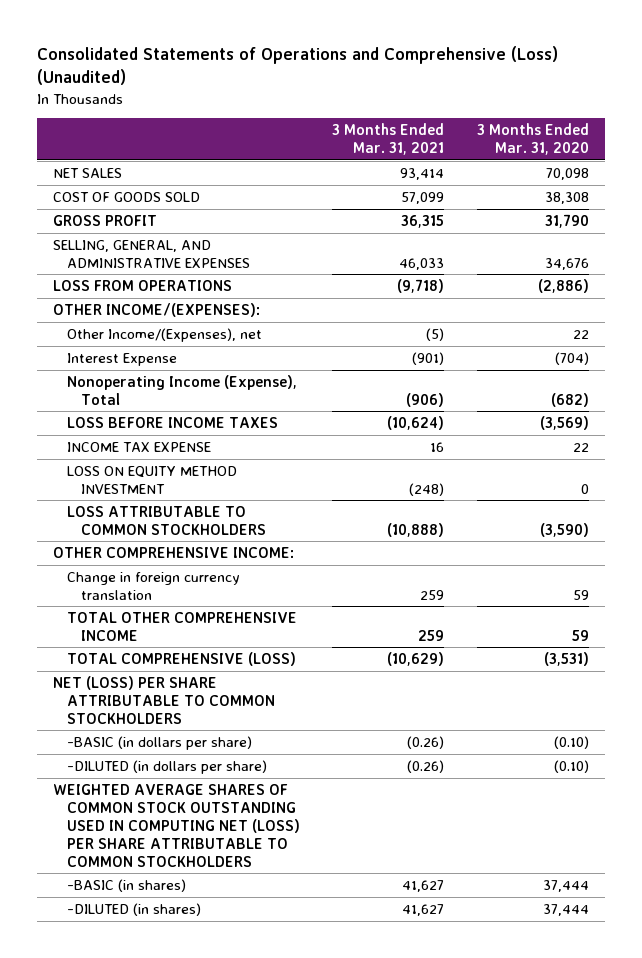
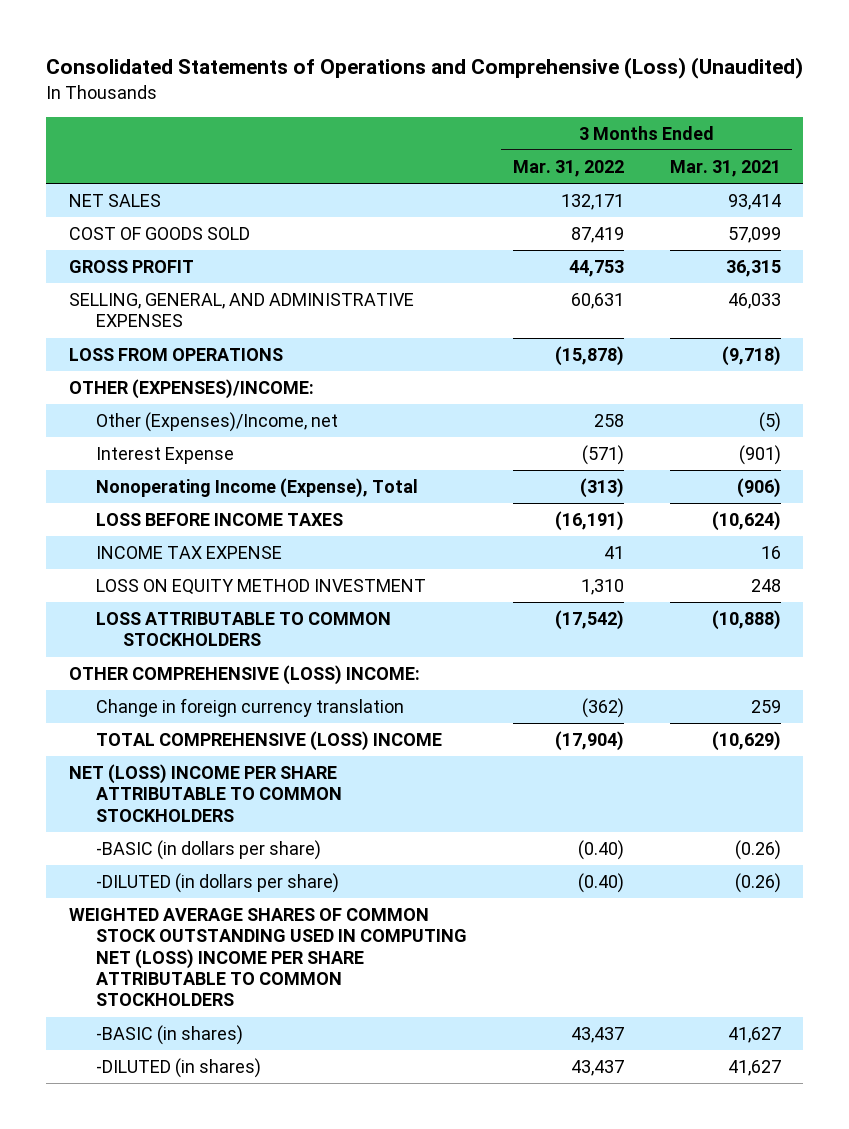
- | 3 Months Ended Mar. 31, 2021 | 3 Months Ended Mar. 31, 2020
+ | 3 Months Ended Mar. 31, 2022 | 3 Months Ended Mar. 31, 2021
- OTHER INCOME/(EXPENSES):
- Other Income/(Expenses), net | (5) | 22
+ OTHER (EXPENSES)/INCOME:
+ Other (Expenses)/Income, net | 258 | (5)
- LOSS ON EQUITY METHOD INVESTMENT | (248) | 0
+ LOSS ON EQUITY METHOD INVESTMENT | 1,310 | 248
- OTHER COMPREHENSIVE INCOME:
+ OTHER COMPREHENSIVE (LOSS) INCOME:
- TOTAL OTHER COMPREHENSIVE INCOME | 259 | 59
- TOTAL COMPREHENSIVE (LOSS) | (10,629) | (3,531)
- NET (LOSS) PER SHARE ATTRIBUTABLE TO COMMON STOCKHOLDERS
+ TOTAL COMPREHENSIVE (LOSS) INCOME | (17,904) | (10,629)
+ NET (LOSS) INCOME PER SHARE ATTRIBUTABLE TO COMMON STOCKHOLDERS
- WEIGHTED AVERAGE SHARES OF COMMON STOCK OUTSTANDING USED IN COMPUTING NET (LOSS) PER SHARE ATTRIBUTABLE TO COMMON STOCKHOLDERS
+ WEIGHTED AVERAGE SHARES OF COMMON STOCK OUTSTANDING USED IN COMPUTING NET (LOSS) INCOME PER SHARE ATTRIBUTABLE TO COMMON STOCKHOLDERS

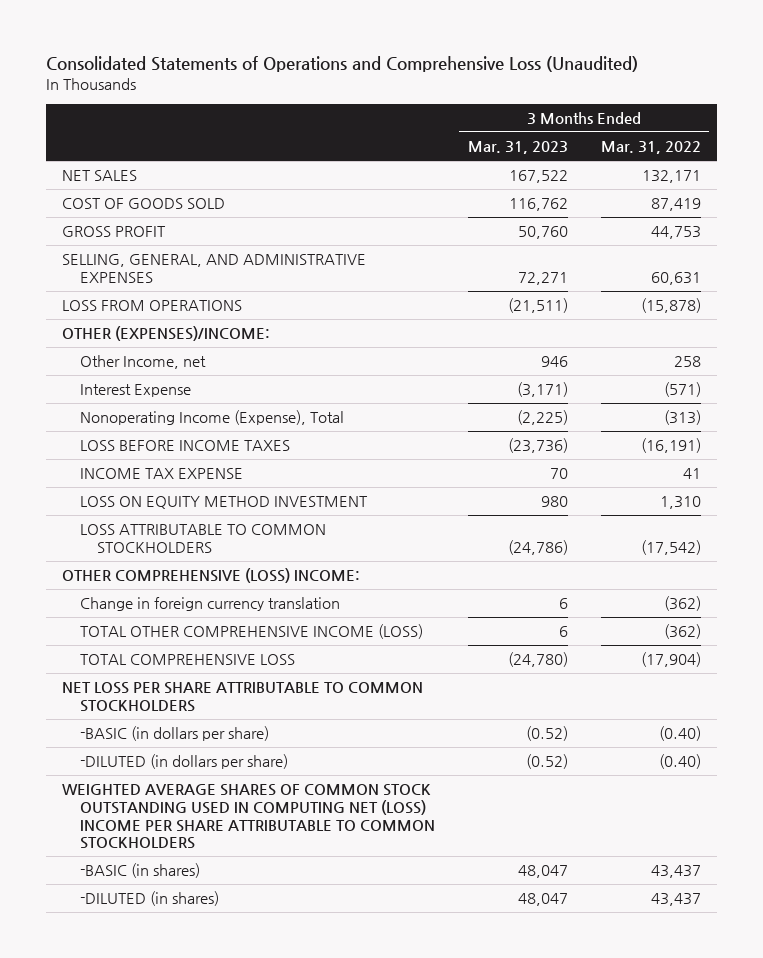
- Consolidated Statements of Operations and Comprehensive (Loss) (Unaudited)
+ Consolidated Statements of Operations and Comprehensive Loss (Unaudited)
- | 3 Months Ended Mar. 31, 2022 | 3 Months Ended Mar. 31, 2021
+ | 3 Months Ended Mar. 31, 2023 | 3 Months Ended Mar. 31, 2022
- Other (Expenses)/Income, net | 258 | (5)
+ Other Income, net | 946 | 258
- TOTAL COMPREHENSIVE (LOSS) INCOME | (17,904) | (10,629)
- NET (LOSS) INCOME PER SHARE ATTRIBUTABLE TO COMMON STOCKHOLDERS
+ TOTAL OTHER COMPREHENSIVE INCOME (LOSS) | 6 | (362)
+ TOTAL COMPREHENSIVE LOSS | (24,780) | (17,904)
+ NET LOSS PER SHARE ATTRIBUTABLE TO COMMON STOCKHOLDERS

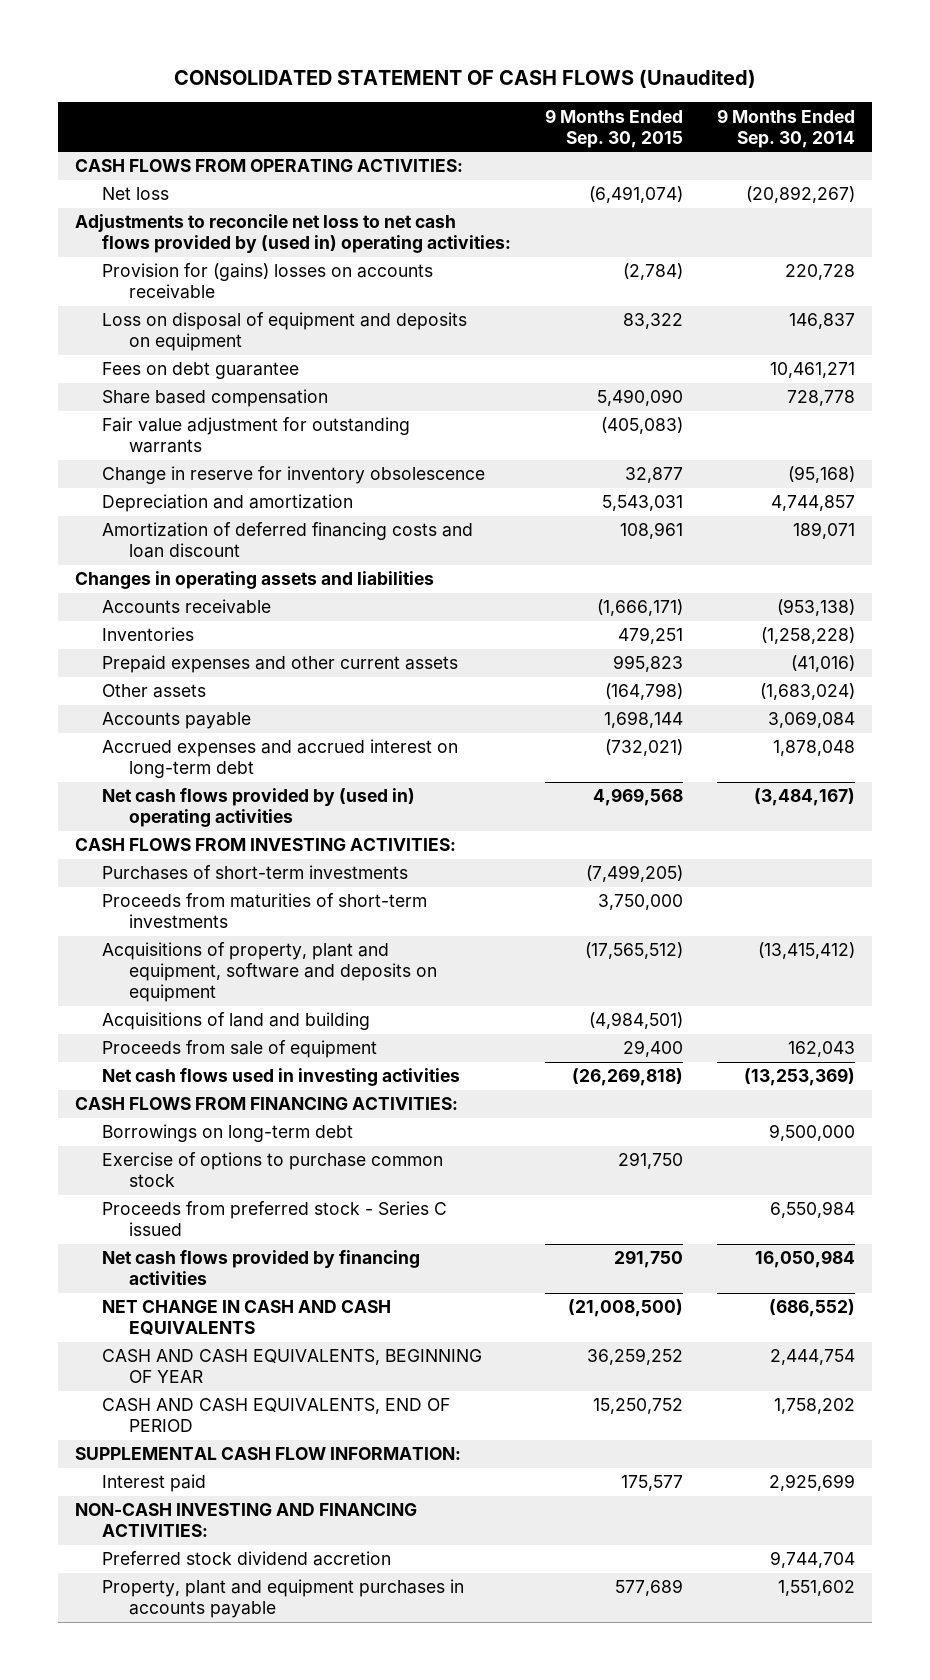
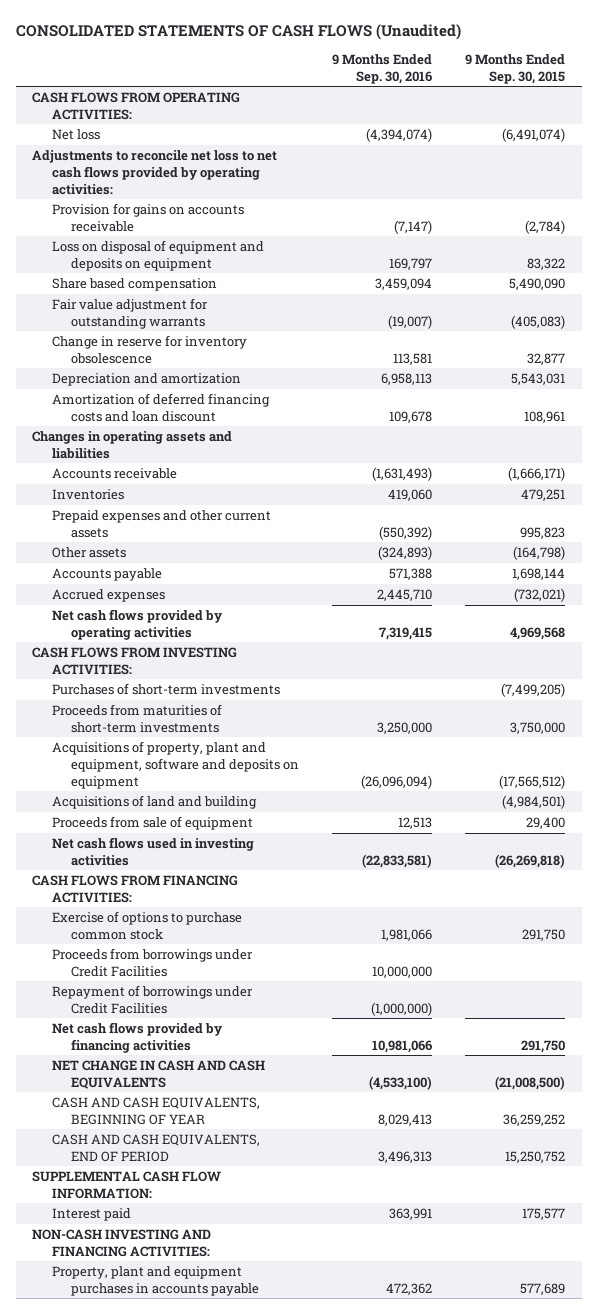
- CONSOLIDATED STATEMENT OF CASH FLOWS (Unaudited)
+ CONSOLIDATED STATEMENTS OF CASH FLOWS (Unaudited)
- | 9 Months Ended Sep. 30, 2015 | 9 Months Ended Sep. 30, 2014
+ | 9 Months Ended Sep. 30, 2016 | 9 Months Ended Sep. 30, 2015
- Adjustments to reconcile net loss to net cash flows provided by (used in) operating activities:
- Provision for (gains) losses on accounts receivable | (2,784) | 220,728
+ Adjustments to reconcile net loss to net cash flows provided by operating activities:
+ Provision for gains on accounts receivable | (7,147) | (2,784)
- Fees on debt guarantee | | 10,461,271
- Accrued expenses and accrued interest on long-term debt | (732,021) | 1,878,048
- Net cash flows provided by (used in) operating activities | 4,969,568 | (3,484,167)
+ Accrued expenses | 2,445,710 | (732,021)
+ Net cash flows provided by operating activities | 7,319,415 | 4,969,568
- Borrowings on long-term debt | | 9,500,000
- Proceeds from preferred stock - Series C issued | | 6,550,984
+ Proceeds from borrowings under Credit Facilities | 10,000,000 |
+ Repayment of borrowings under Credit Facilities | (1,000,000) |
- Preferred stock dividend accretion | | 9,744,704

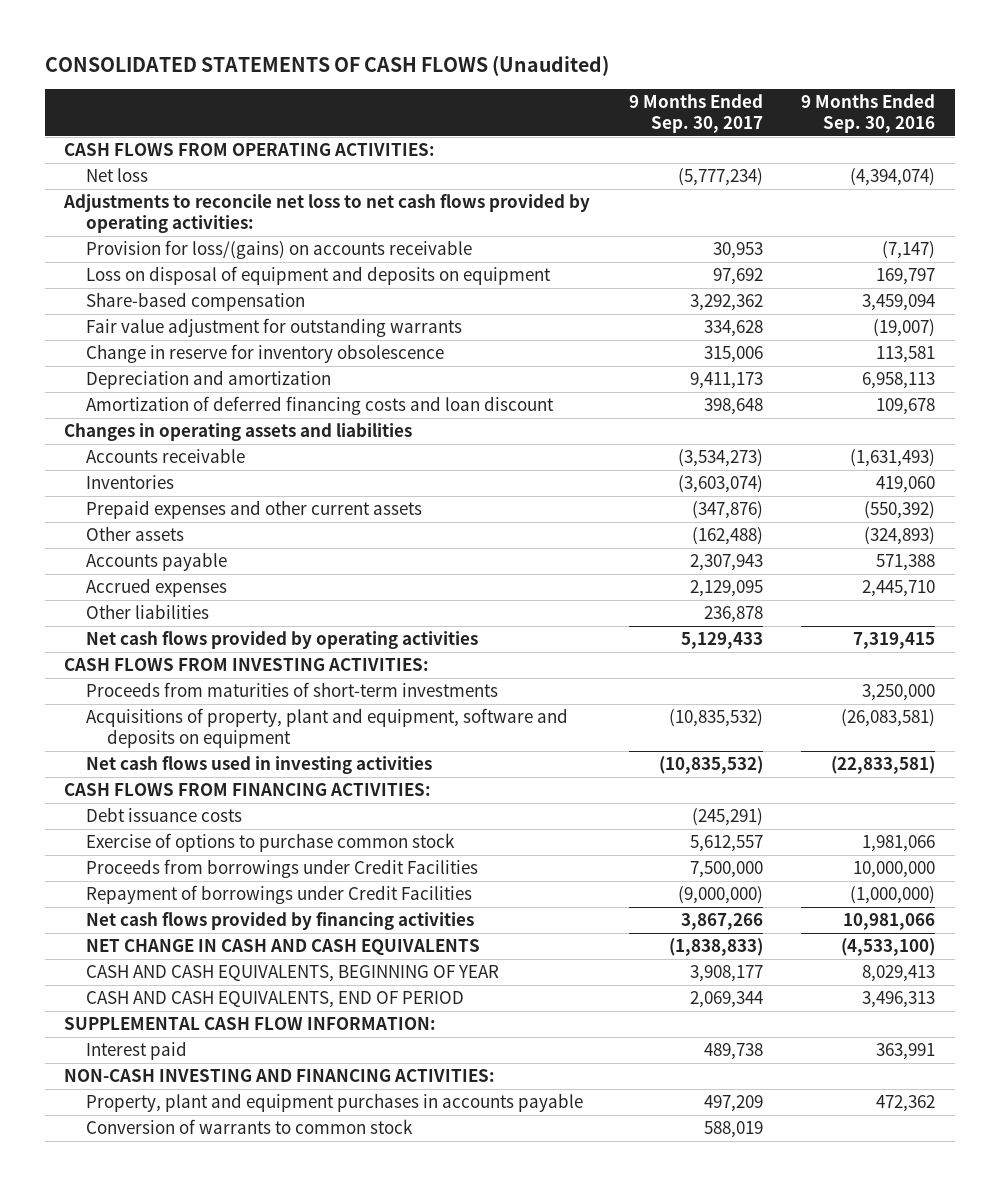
- | 9 Months Ended Sep. 30, 2016 | 9 Months Ended Sep. 30, 2015
+ | 9 Months Ended Sep. 30, 2017 | 9 Months Ended Sep. 30, 2016
- Provision for gains on accounts receivable | (7,147) | (2,784)
+ Provision for loss/(gains) on accounts receivable | 30,953 | (7,147)
- Share based compensation | 3,459,094 | 5,490,090
+ Share-based compensation | 3,292,362 | 3,459,094
+ Other liabilities | 236,878 |
- Purchases of short-term investments | | (7,499,205)
- Acquisitions of property, plant and equipment, software and deposits on equipment | (26,096,094) | (17,565,512)
- Acquisitions of land and building | | (4,984,501)
- Proceeds from sale of equipment | 12,513 | 29,400
+ Acquisitions of property, plant and equipment, software and deposits on equipment | (10,835,532) | (26,083,581)
+ Debt issuance costs | (245,291) |
+ Conversion of warrants to common stock | 588,019 |

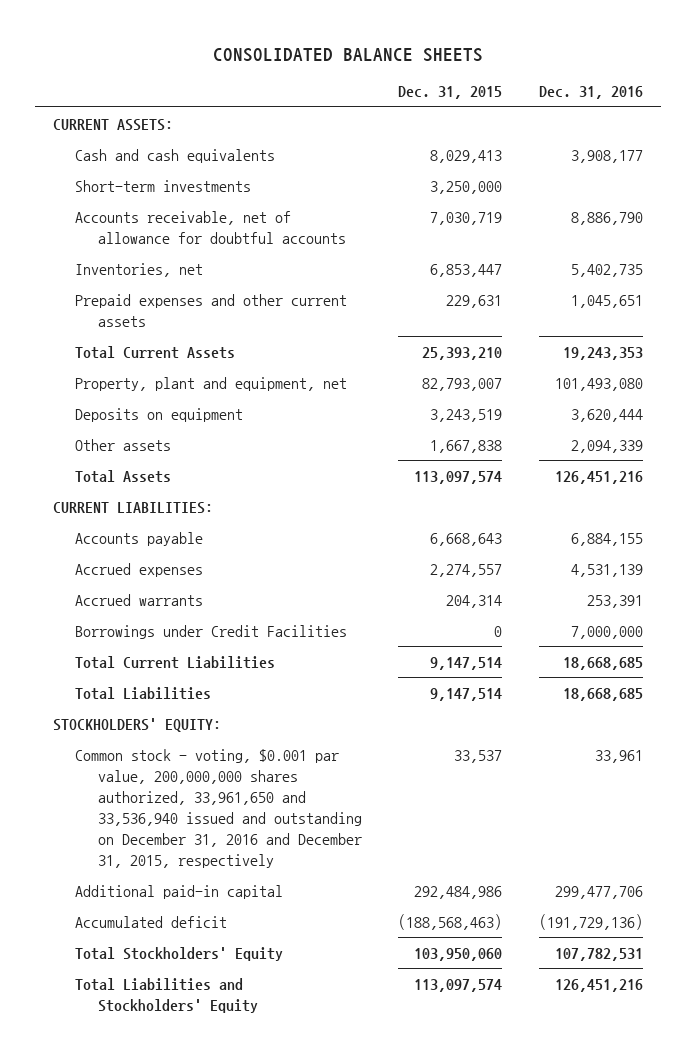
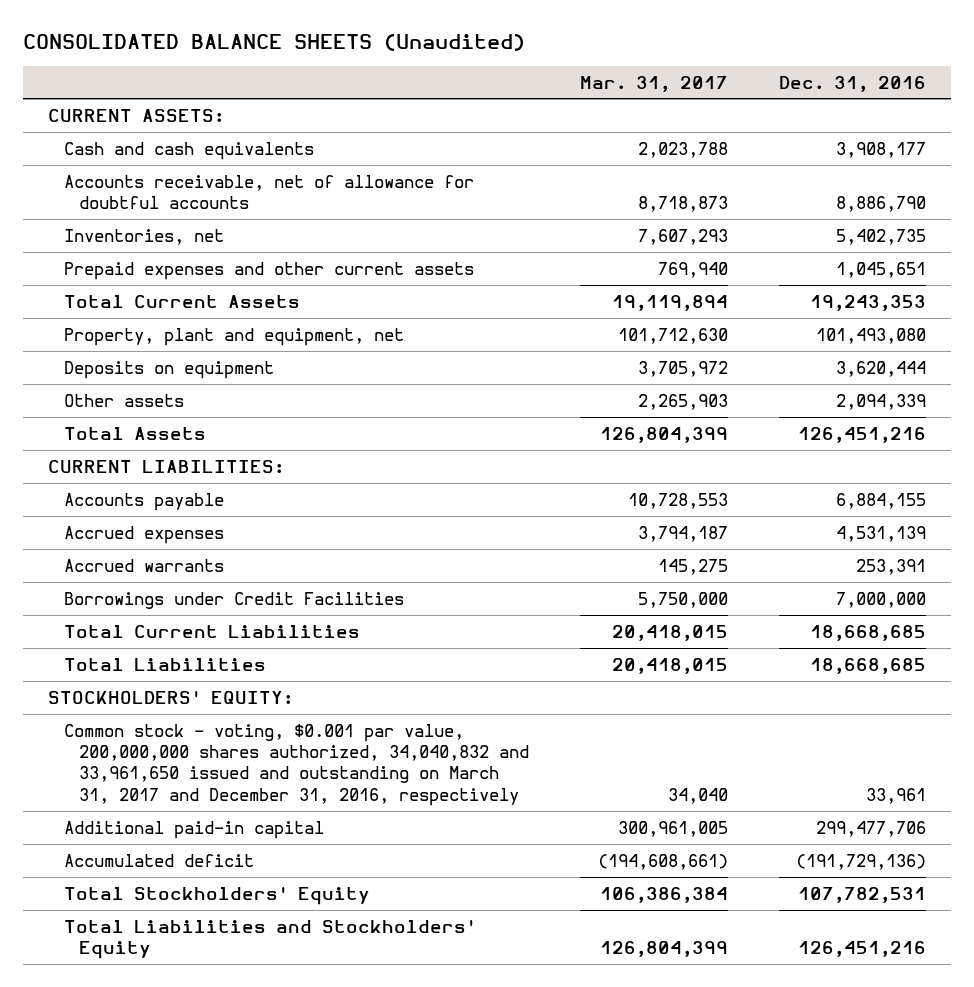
- CONSOLIDATED BALANCE SHEETS
+ CONSOLIDATED BALANCE SHEETS (Unaudited)
- | Dec. 31, 2015 | Dec. 31, 2016
+ | Mar. 31, 2017 | Dec. 31, 2016
- Short-term investments | 3,250,000 |
- Common stock - voting, $0.001 par value, 200,000,000 shares authorized, 33,961,650 and 33,536,940 issued and outstanding on December 31, 2016 and December 31, 2015, respectively | 33,537 | 33,961
+ Common stock - voting, $0.001 par value, 200,000,000 shares authorized, 34,040,832 and 33,961,650 issued and outstanding on March 31, 2017 and December 31, 2016, respectively | 34,040 | 33,961

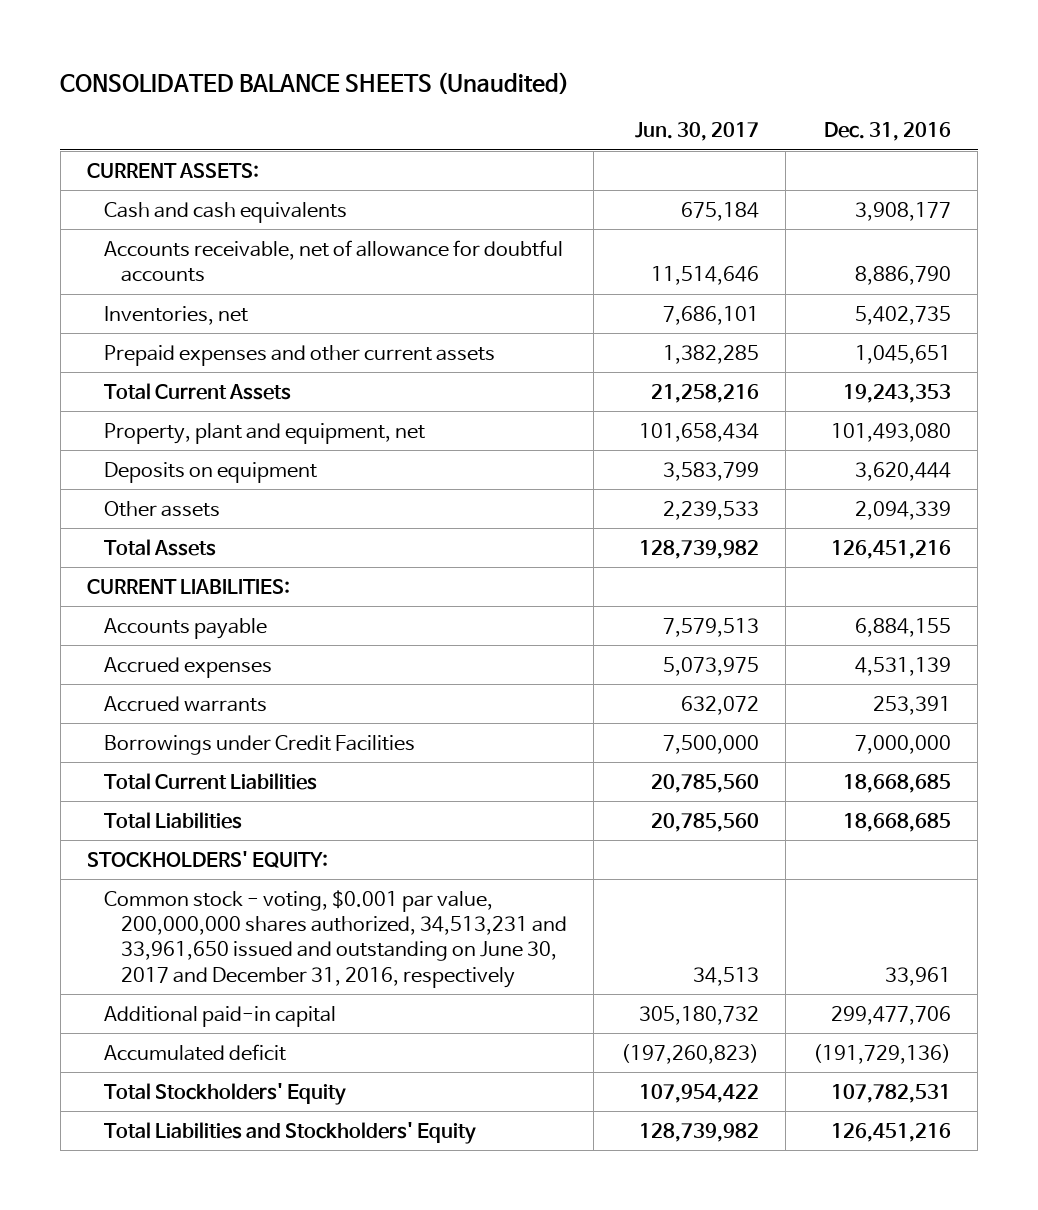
- | Mar. 31, 2017 | Dec. 31, 2016
+ | Jun. 30, 2017 | Dec. 31, 2016
- Common stock - voting, $0.001 par value, 200,000,000 shares authorized, 34,040,832 and 33,961,650 issued and outstanding on March 31, 2017 and December 31, 2016, respectively | 34,040 | 33,961
+ Common stock - voting, $0.001 par value, 200,000,000 shares authorized, 34,513,231 and 33,961,650 issued and outstanding on June 30, 2017 and December 31, 2016, respectively | 34,513 | 33,961

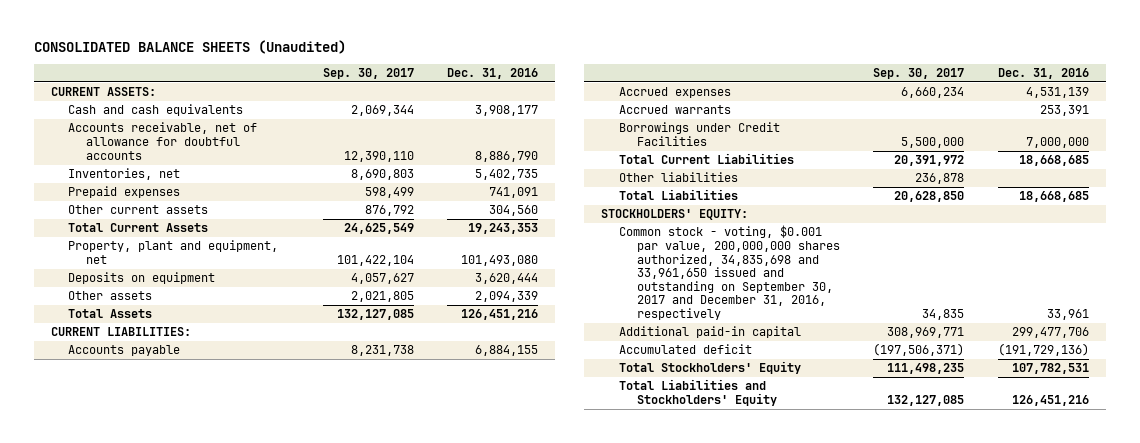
- | Jun. 30, 2017 | Dec. 31, 2016
+ | Sep. 30, 2017 | Dec. 31, 2016
- Prepaid expenses and other current assets | 1,382,285 | 1,045,651
+ Prepaid expenses | 598,499 | 741,091
+ Other current assets | 876,792 | 304,560
+ Other liabilities | 236,878 |
- Common stock - voting, $0.001 par value, 200,000,000 shares authorized, 34,513,231 and 33,961,650 issued and outstanding on June 30, 2017 and December 31, 2016, respectively | 34,513 | 33,961
+ Common stock - voting, $0.001 par value, 200,000,000 shares authorized, 34,835,698 and 33,961,650 issued and outstanding on September 30, 2017 and December 31, 2016, respectively | 34,835 | 33,961

